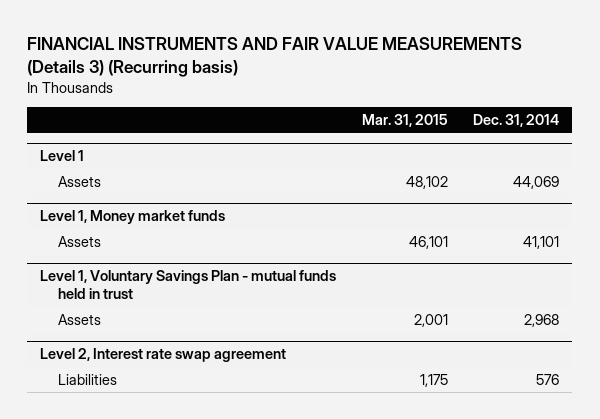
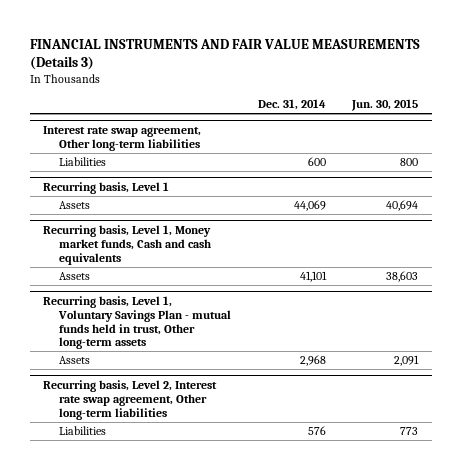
- FINANCIAL INSTRUMENTS AND FAIR VALUE MEASUREMENTS (Details 3) (Recurring basis)
+ FINANCIAL INSTRUMENTS AND FAIR VALUE MEASUREMENTS (Details 3)
- | Mar. 31, 2015 | Dec. 31, 2014
+ | Dec. 31, 2014 | Jun. 30, 2015
- Level 1
+ Interest rate swap agreement, Other long-term liabilities
+ Liabilities | 600 | 800
+ Recurring basis, Level 1
- Level 1, Money market funds
+ Recurring basis, Level 1, Money market funds, Cash and cash equivalents
- Level 1, Voluntary Savings Plan - mutual funds held in trust
+ Recurring basis, Level 1, Voluntary Savings Plan - mutual funds held in trust, Other long-term assets
- Level 2, Interest rate swap agreement
+ Recurring basis, Level 2, Interest rate swap agreement, Other long-term liabilities

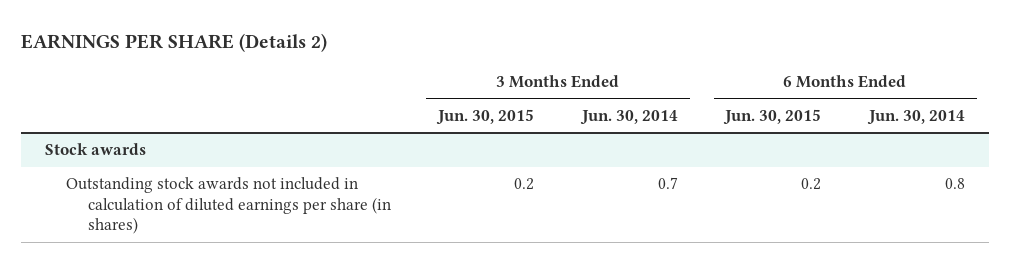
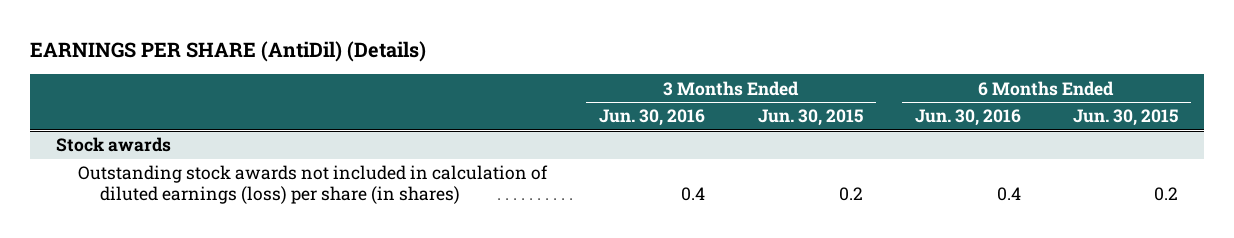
- EARNINGS PER SHARE (Details 2)
+ EARNINGS PER SHARE (AntiDil) (Details)
- | 3 Months Ended Jun. 30, 2015 | 3 Months Ended Jun. 30, 2014 | 6 Months Ended Jun. 30, 2015 | 6 Months Ended Jun. 30, 2014
+ | 3 Months Ended Jun. 30, 2016 | 3 Months Ended Jun. 30, 2015 | 6 Months Ended Jun. 30, 2016 | 6 Months Ended Jun. 30, 2015
@ Stock awards
- Outstanding stock awards not included in calculation of diluted earnings per share (in shares) | 0.2 | 0.7 | 0.2 | 0.8
+ Outstanding stock awards not included in calculation of diluted earnings (loss) per share (in shares) | 0.4 | 0.2 | 0.4 | 0.2

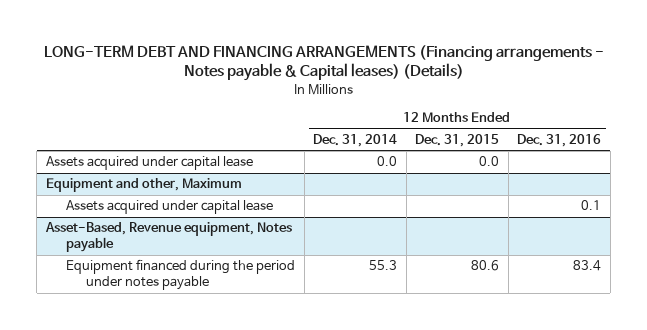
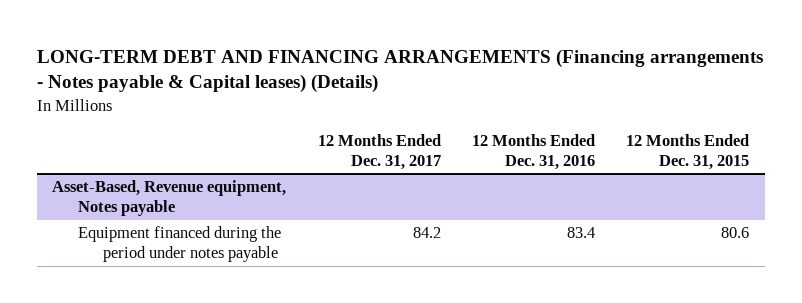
- | 12 Months Ended Dec. 31, 2014 | 12 Months Ended Dec. 31, 2015 | 12 Months Ended Dec. 31, 2016
+ | 12 Months Ended Dec. 31, 2017 | 12 Months Ended Dec. 31, 2016 | 12 Months Ended Dec. 31, 2015
- Assets acquired under capital lease | 0.0 | 0.0 |
- Equipment and other, Maximum
- Assets acquired under capital lease | | | 0.1

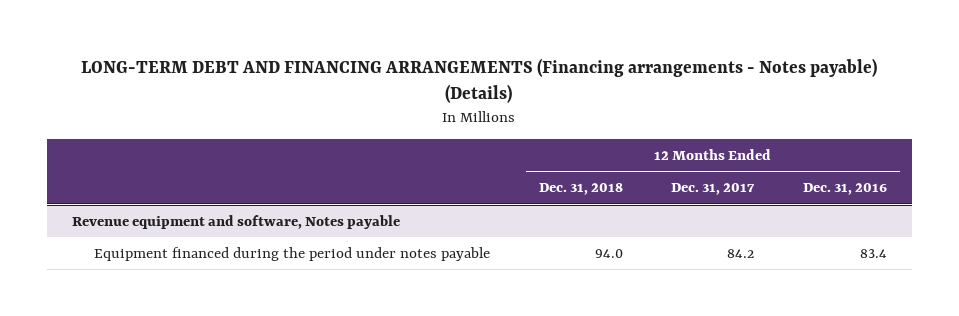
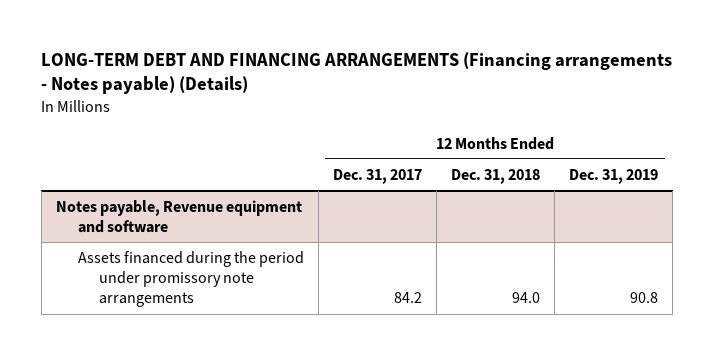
- | 12 Months Ended Dec. 31, 2018 | 12 Months Ended Dec. 31, 2017 | 12 Months Ended Dec. 31, 2016
+ | 12 Months Ended Dec. 31, 2017 | 12 Months Ended Dec. 31, 2018 | 12 Months Ended Dec. 31, 2019
- Revenue equipment and software, Notes payable
- Equipment financed during the period under notes payable | 94.0 | 84.2 | 83.4
+ Notes payable, Revenue equipment and software
+ Assets financed during the period under promissory note arrangements | 84.2 | 94.0 | 90.8

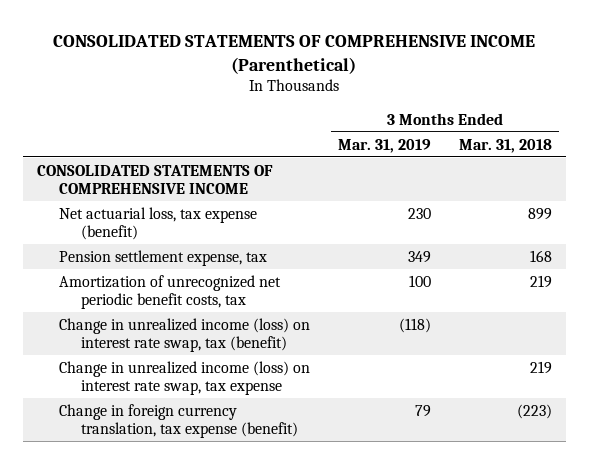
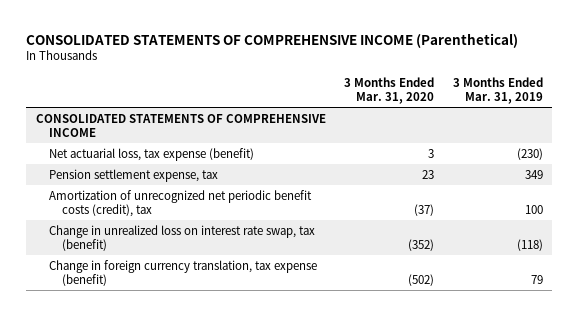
- | 3 Months Ended Mar. 31, 2019 | 3 Months Ended Mar. 31, 2018
+ | 3 Months Ended Mar. 31, 2020 | 3 Months Ended Mar. 31, 2019
- Net actuarial loss, tax expense (benefit) | 230 | 899
+ Net actuarial loss, tax expense (benefit) | 3 | (230)
- Amortization of unrecognized net periodic benefit costs, tax | 100 | 219
- Change in unrealized income (loss) on interest rate swap, tax (benefit) | (118) |
- Change in unrealized income (loss) on interest rate swap, tax expense | | 219
+ Amortization of unrecognized net periodic benefit costs (credit), tax | (37) | 100
+ Change in unrealized loss on interest rate swap, tax (benefit) | (352) | (118)

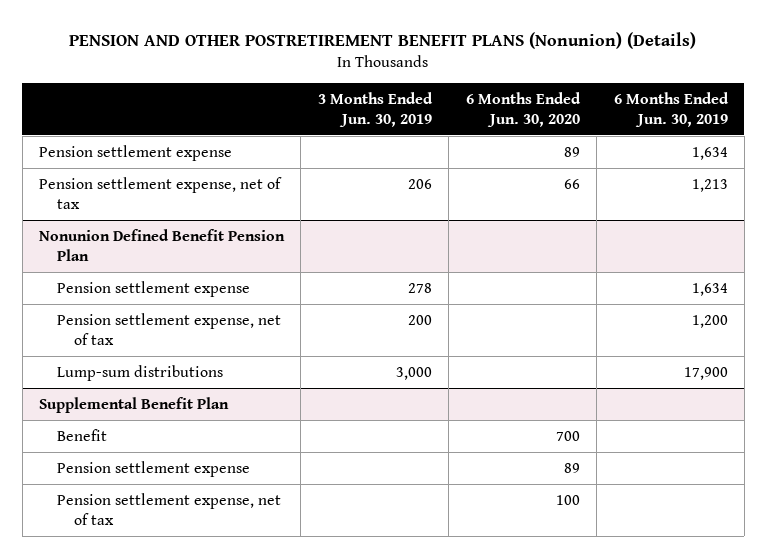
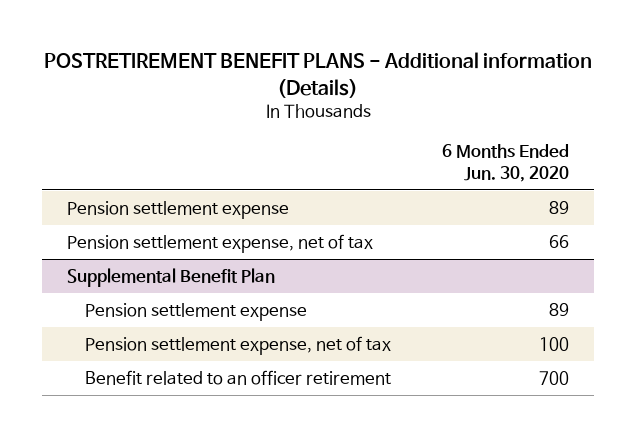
- PENSION AND OTHER POSTRETIREMENT BENEFIT PLANS (Nonunion) (Details)
+ POSTRETIREMENT BENEFIT PLANS - Additional information (Details)
- | 3 Months Ended Jun. 30, 2019 | 6 Months Ended Jun. 30, 2020 | 6 Months Ended Jun. 30, 2019
+ | 6 Months Ended Jun. 30, 2020
- Nonunion Defined Benefit Pension Plan
- Pension settlement expense | 278 | | 1,634
- Pension settlement expense, net of tax | 200 | | 1,200
- Lump-sum distributions | 3,000 | | 17,900
@ Supplemental Benefit Plan
- Benefit | | 700 |
+ Benefit related to an officer retirement | 700

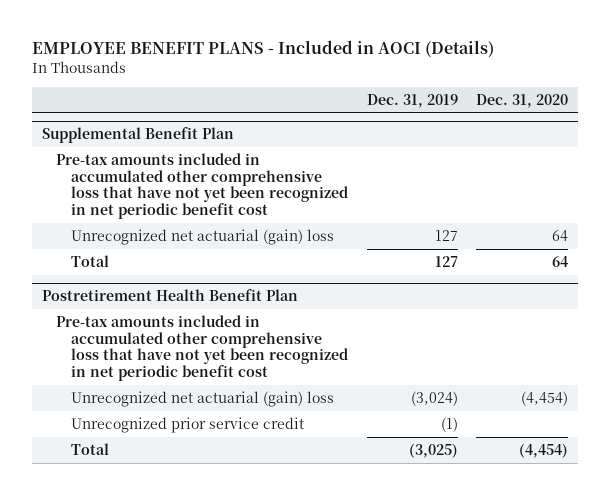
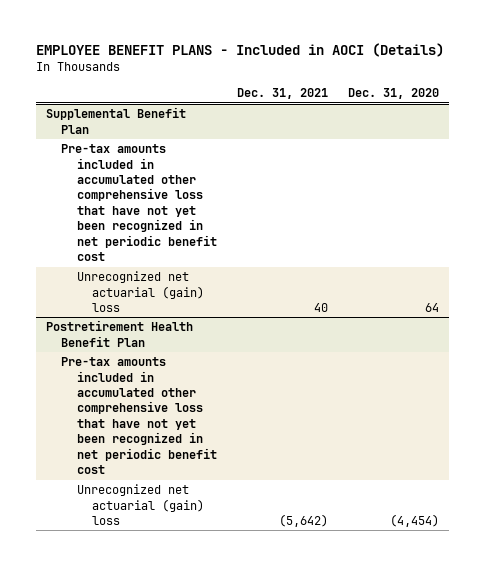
- | Dec. 31, 2019 | Dec. 31, 2020
+ | Dec. 31, 2021 | Dec. 31, 2020
@ Supplemental Benefit Plan
- Total | 127 | 64
@ Postretirement Health Benefit Plan
- Unrecognized prior service credit | (1) |
- Total | (3,025) | (4,454)

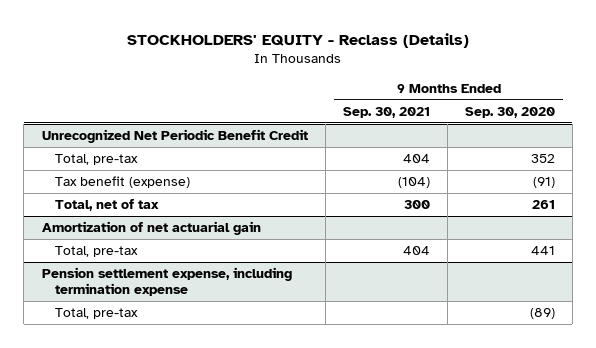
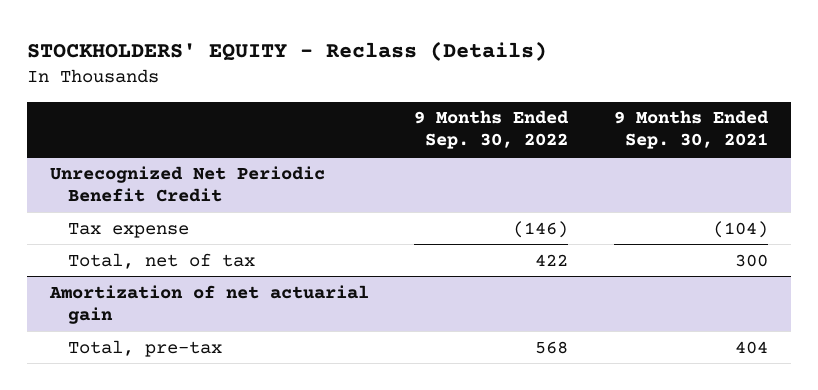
- | 9 Months Ended Sep. 30, 2021 | 9 Months Ended Sep. 30, 2020
+ | 9 Months Ended Sep. 30, 2022 | 9 Months Ended Sep. 30, 2021
@ Unrecognized Net Periodic Benefit Credit
- Total, pre-tax | 404 | 352
- Tax benefit (expense) | (104) | (91)
+ Tax expense | (146) | (104)
- Pension settlement expense, including termination expense
- Total, pre-tax | | (89)

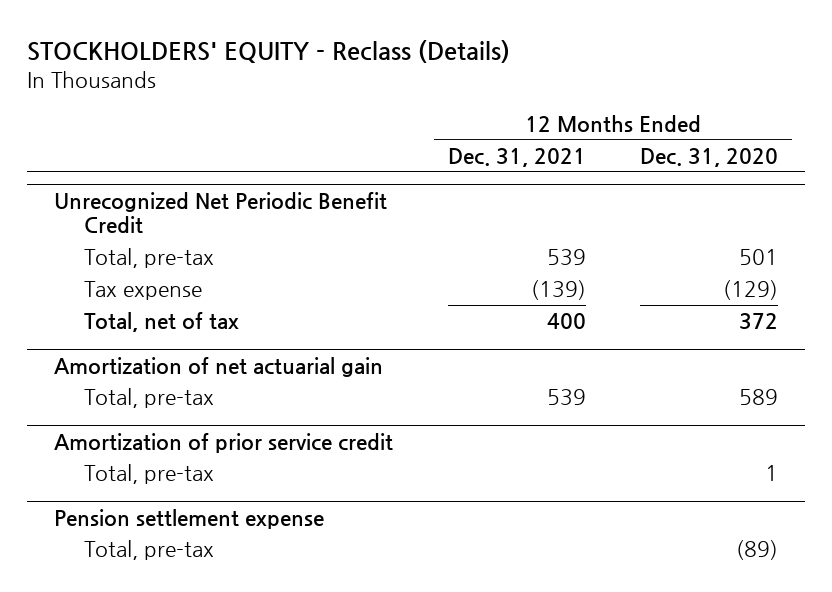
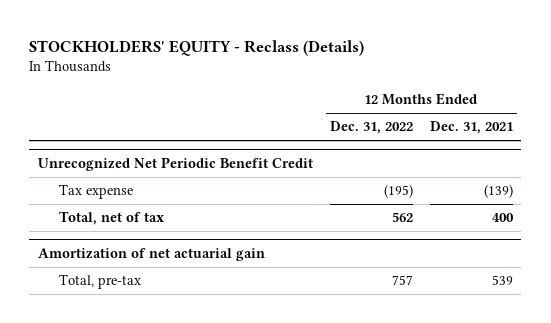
- | 12 Months Ended Dec. 31, 2021 | 12 Months Ended Dec. 31, 2020
+ | 12 Months Ended Dec. 31, 2022 | 12 Months Ended Dec. 31, 2021
@ Unrecognized Net Periodic Benefit Credit
- Total, pre-tax | 539 | 501
- Amortization of prior service credit
- Total, pre-tax | | 1
- Pension settlement expense
- Total, pre-tax | | (89)

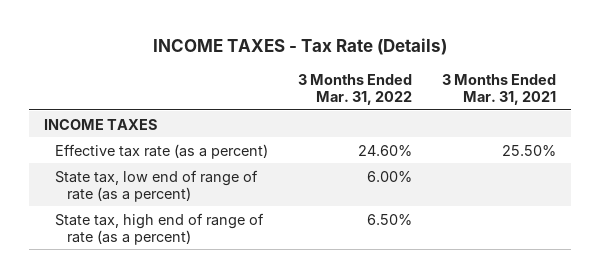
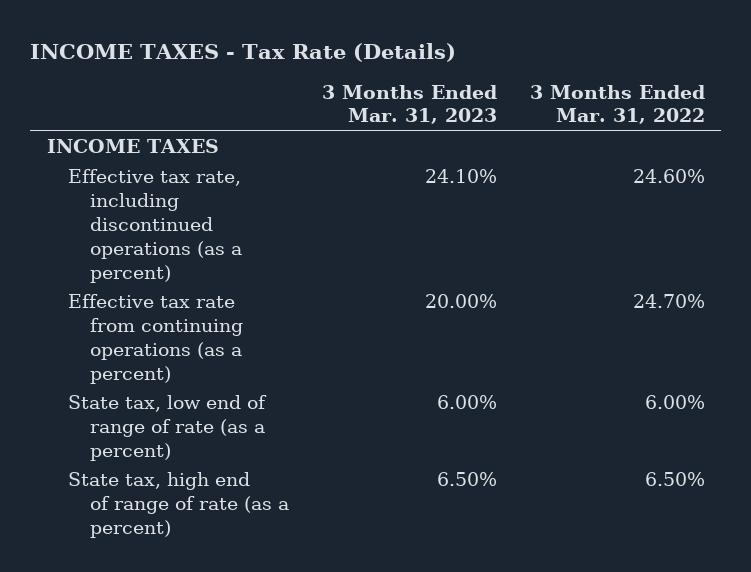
- | 3 Months Ended Mar. 31, 2022 | 3 Months Ended Mar. 31, 2021
+ | 3 Months Ended Mar. 31, 2023 | 3 Months Ended Mar. 31, 2022
- Effective tax rate (as a percent) | 24.60% | 25.50%
+ Effective tax rate, including discontinued operations (as a percent) | 24.10% | 24.60%
+ Effective tax rate from continuing operations (as a percent) | 20.00% | 24.70%

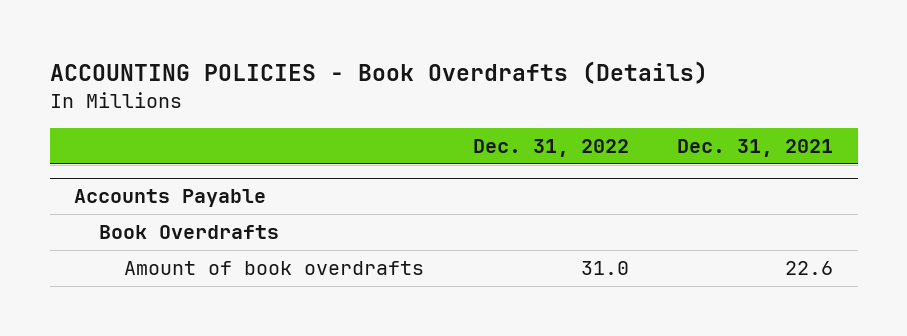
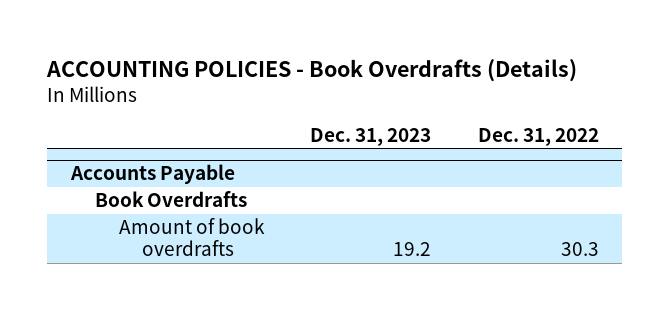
- | Dec. 31, 2022 | Dec. 31, 2021
+ | Dec. 31, 2023 | Dec. 31, 2022
@ Accounts Payable
- Amount of book overdrafts | 31.0 | 22.6
+ Amount of book overdrafts | 19.2 | 30.3

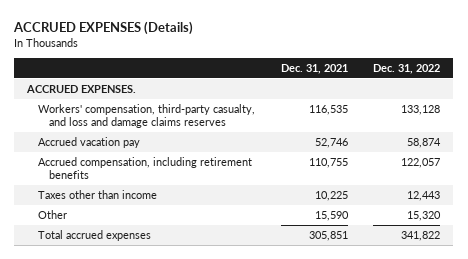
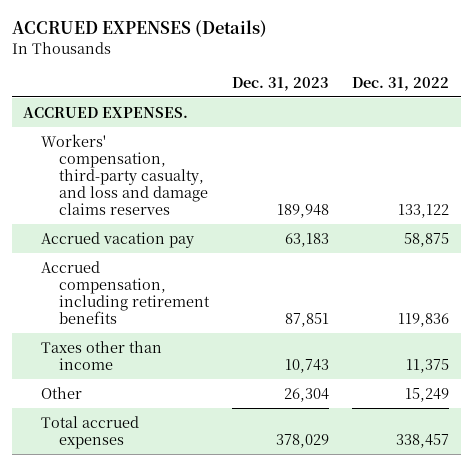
- | Dec. 31, 2021 | Dec. 31, 2022
+ | Dec. 31, 2023 | Dec. 31, 2022
- Workers' compensation, third-party casualty, and loss and damage claims reserves | 116,535 | 133,128
- Accrued vacation pay | 52,746 | 58,874
- Accrued compensation, including retirement benefits | 110,755 | 122,057
- Taxes other than income | 10,225 | 12,443
- Other | 15,590 | 15,320
- Total accrued expenses | 305,851 | 341,822
+ Workers' compensation, third-party casualty, and loss and damage claims reserves | 189,948 | 133,122
+ Accrued vacation pay | 63,183 | 58,875
+ Accrued compensation, including retirement benefits | 87,851 | 119,836
+ Taxes other than income | 10,743 | 11,375
+ Other | 26,304 | 15,249
+ Total accrued expenses | 378,029 | 338,457

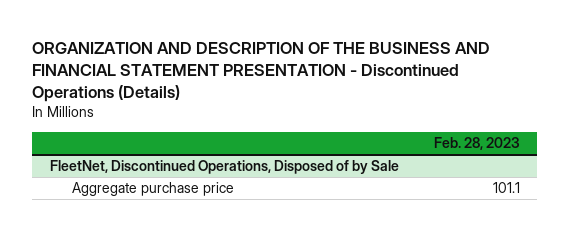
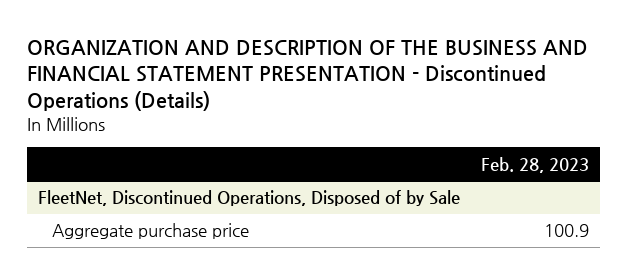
@ FleetNet, Discontinued Operations, Disposed of by Sale
- Aggregate purchase price | 101.1
+ Aggregate purchase price | 100.9

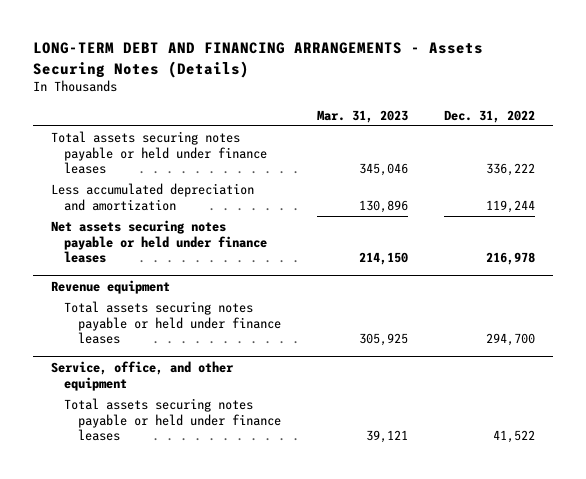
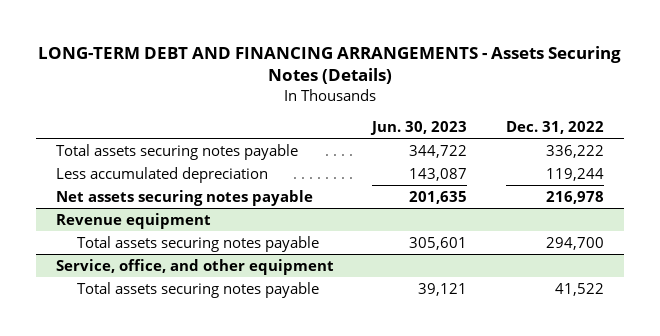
- | Mar. 31, 2023 | Dec. 31, 2022
+ | Jun. 30, 2023 | Dec. 31, 2022
- Total assets securing notes payable or held under finance leases | 345,046 | 336,222
- Less accumulated depreciation and amortization | 130,896 | 119,244
- Net assets securing notes payable or held under finance leases | 214,150 | 216,978
+ Total assets securing notes payable | 344,722 | 336,222
+ Less accumulated depreciation | 143,087 | 119,244
+ Net assets securing notes payable | 201,635 | 216,978
@ Revenue equipment
- Total assets securing notes payable or held under finance leases | 305,925 | 294,700
+ Total assets securing notes payable | 305,601 | 294,700
@ Service, office, and other equipment
- Total assets securing notes payable or held under finance leases | 39,121 | 41,522
+ Total assets securing notes payable | 39,121 | 41,522

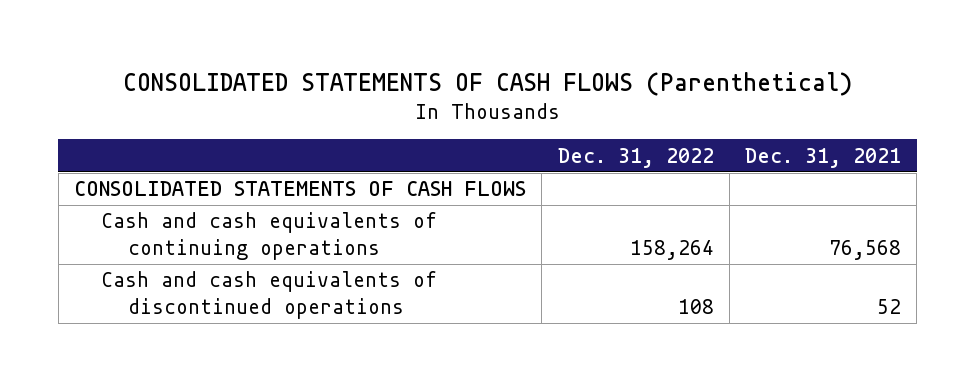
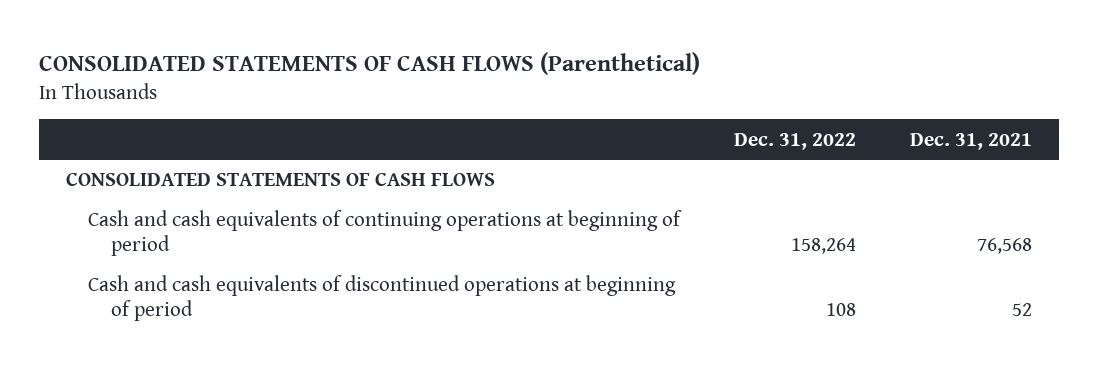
- Cash and cash equivalents of continuing operations | 158,264 | 76,568
- Cash and cash equivalents of discontinued operations | 108 | 52
+ Cash and cash equivalents of continuing operations at beginning of period | 158,264 | 76,568
+ Cash and cash equivalents of discontinued operations at beginning of period | 108 | 52

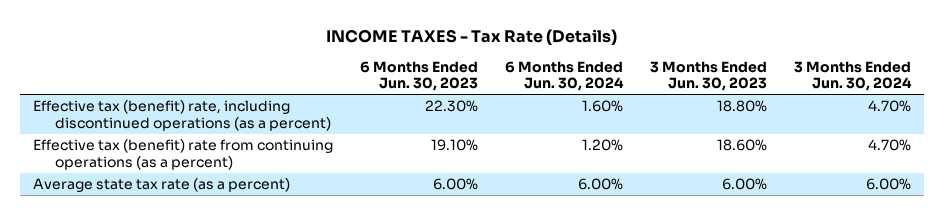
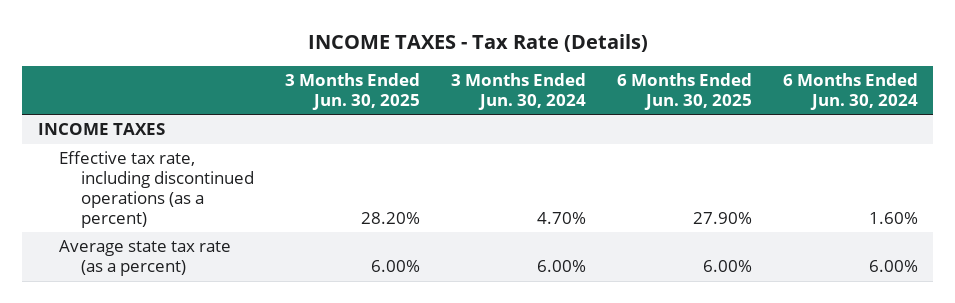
- | 6 Months Ended Jun. 30, 2023 | 6 Months Ended Jun. 30, 2024 | 3 Months Ended Jun. 30, 2023 | 3 Months Ended Jun. 30, 2024
+ | 3 Months Ended Jun. 30, 2025 | 3 Months Ended Jun. 30, 2024 | 6 Months Ended Jun. 30, 2025 | 6 Months Ended Jun. 30, 2024
- Effective tax (benefit) rate, including discontinued operations (as a percent) | 22.30% | 1.60% | 18.80% | 4.70%
- Effective tax (benefit) rate from continuing operations (as a percent) | 19.10% | 1.20% | 18.60% | 4.70%
+ INCOME TAXES
+ Effective tax rate, including discontinued operations (as a percent) | 28.20% | 4.70% | 27.90% | 1.60%

